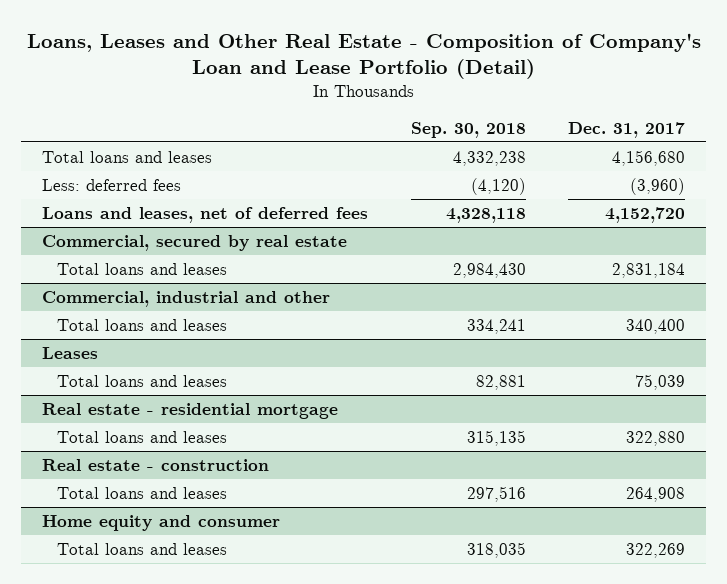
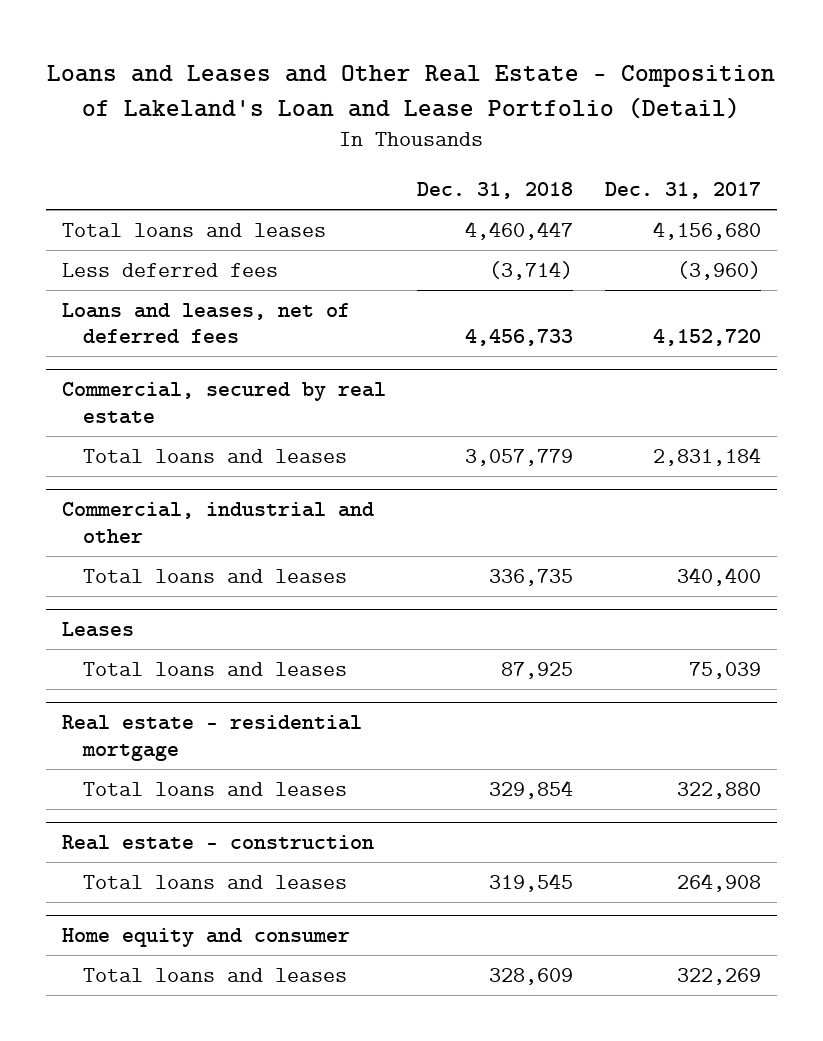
- Loans, Leases and Other Real Estate - Composition of Company's Loan and Lease Portfolio (Detail)
+ Loans and Leases and Other Real Estate - Composition of Lakeland's Loan and Lease Portfolio (Detail)
- | Sep. 30, 2018 | Dec. 31, 2017
+ | Dec. 31, 2018 | Dec. 31, 2017
- Less: deferred fees | (4,120) | (3,960)
+ Less deferred fees | (3,714) | (3,960)

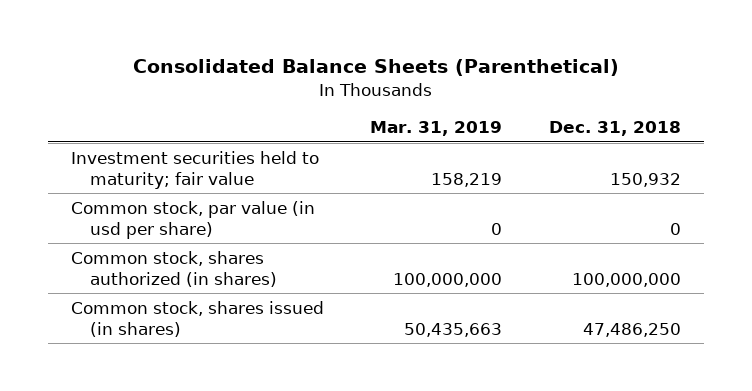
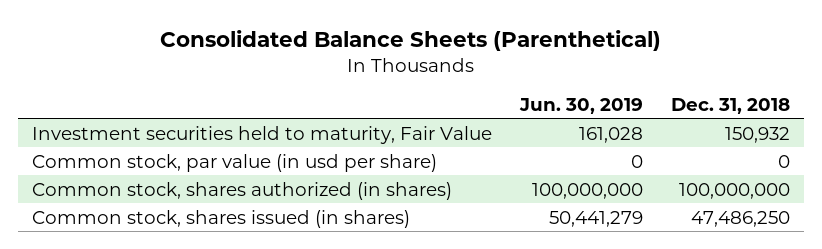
- | Mar. 31, 2019 | Dec. 31, 2018
+ | Jun. 30, 2019 | Dec. 31, 2018
- Investment securities held to maturity; fair value | 158,219 | 150,932
+ Investment securities held to maturity, Fair Value | 161,028 | 150,932

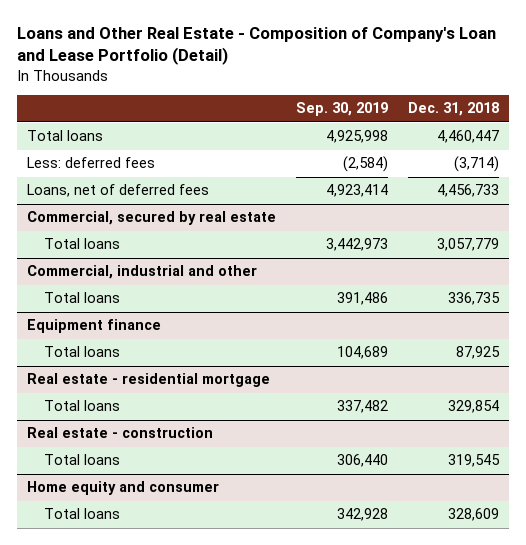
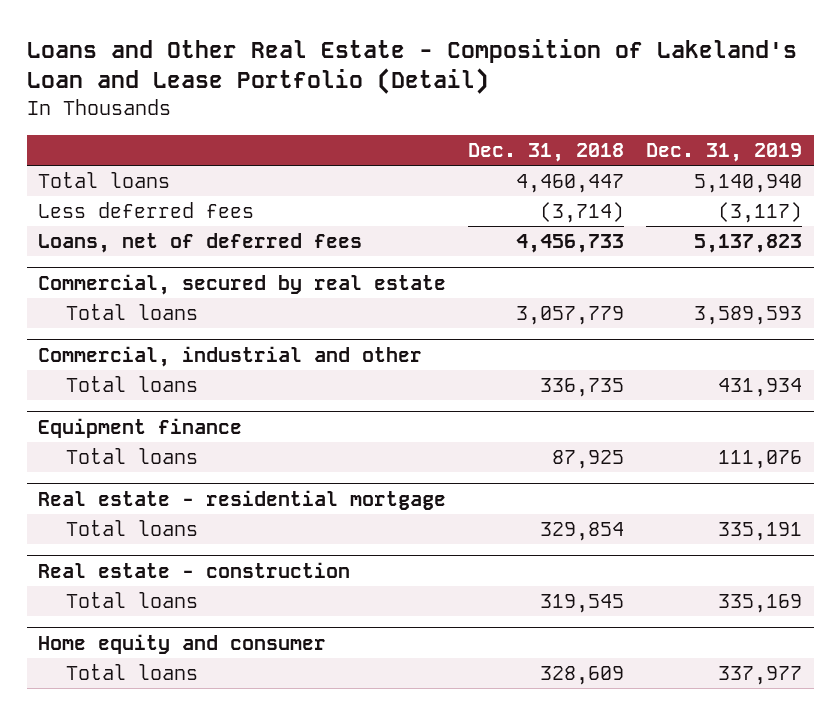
- Loans and Other Real Estate - Composition of Company's Loan and Lease Portfolio (Detail)
+ Loans and Other Real Estate - Composition of Lakeland's Loan and Lease Portfolio (Detail)
- | Sep. 30, 2019 | Dec. 31, 2018
+ | Dec. 31, 2018 | Dec. 31, 2019
- Less: deferred fees | (2,584) | (3,714)
+ Less deferred fees | (3,714) | (3,117)

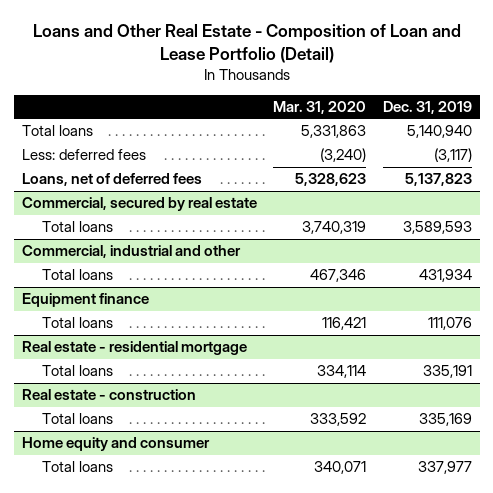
- Loans and Other Real Estate - Composition of Lakeland's Loan and Lease Portfolio (Detail)
+ Loans and Other Real Estate - Composition of Loan and Lease Portfolio (Detail)
- | Dec. 31, 2018 | Dec. 31, 2019
+ | Mar. 31, 2020 | Dec. 31, 2019
- Less deferred fees | (3,714) | (3,117)
+ Less: deferred fees | (3,240) | (3,117)

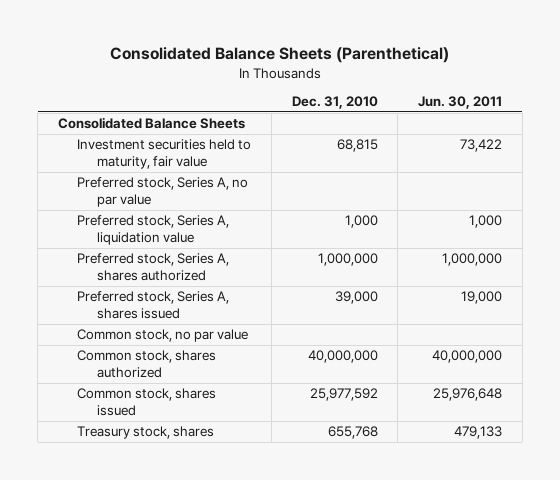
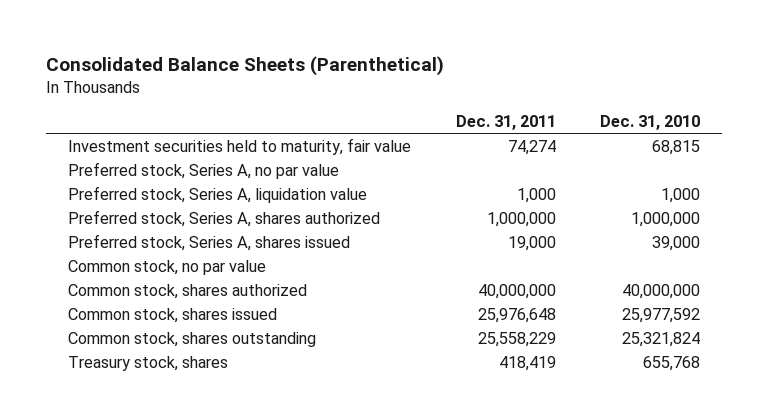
- | Dec. 31, 2010 | Jun. 30, 2011
+ | Dec. 31, 2011 | Dec. 31, 2010
- Consolidated Balance Sheets
+ Common stock, shares outstanding | 25,558,229 | 25,321,824

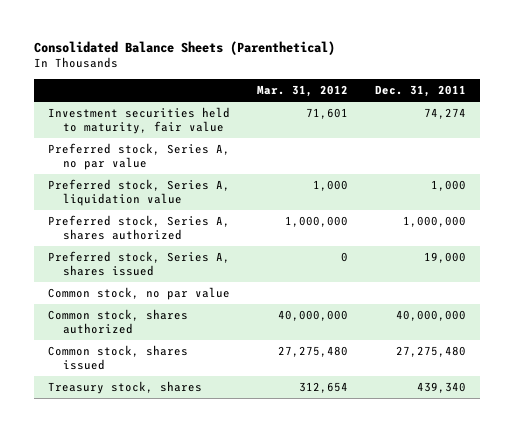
- | Dec. 31, 2011 | Dec. 31, 2010
+ | Mar. 31, 2012 | Dec. 31, 2011
- Common stock, shares issued | 25,976,648 | 25,977,592
- Common stock, shares outstanding | 25,558,229 | 25,321,824
- Treasury stock, shares | 418,419 | 655,768
+ Common stock, shares issued | 27,275,480 | 27,275,480
+ Treasury stock, shares | 312,654 | 439,340

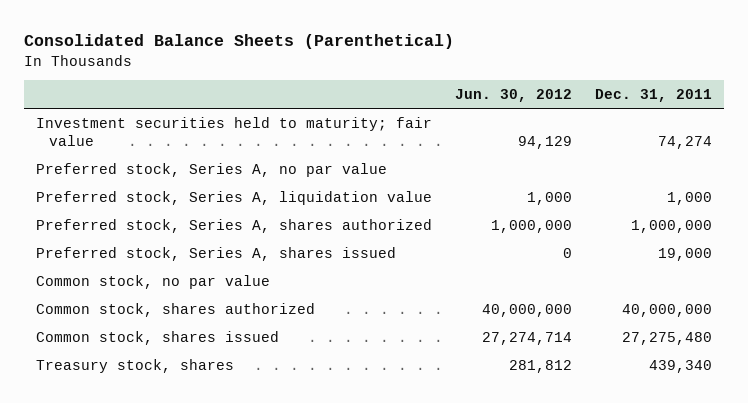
- | Mar. 31, 2012 | Dec. 31, 2011
+ | Jun. 30, 2012 | Dec. 31, 2011
- Investment securities held to maturity, fair value | 71,601 | 74,274
+ Investment securities held to maturity; fair value | 94,129 | 74,274

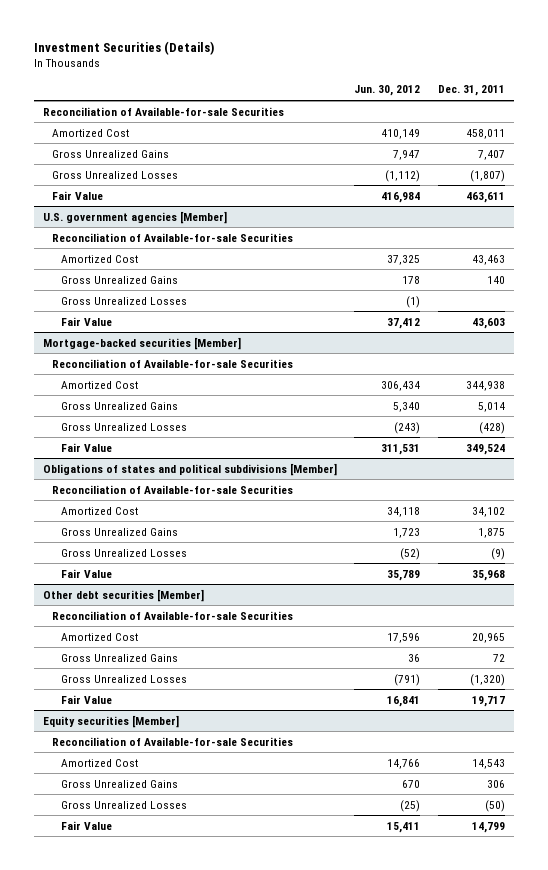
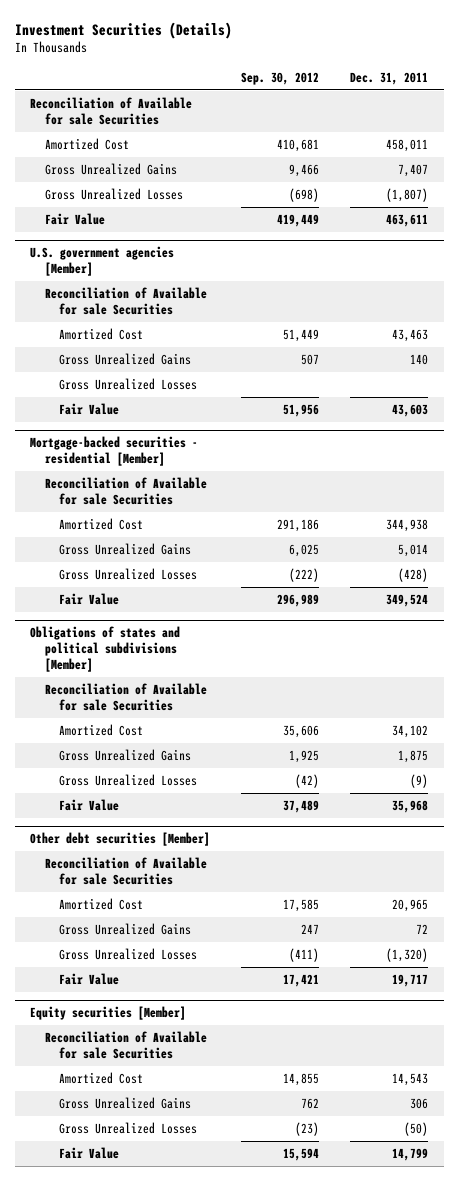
- | Jun. 30, 2012 | Dec. 31, 2011
+ | Sep. 30, 2012 | Dec. 31, 2011
- Reconciliation of Available-for-sale Securities
+ Reconciliation of Available for sale Securities
@ U.S. government agencies [Member]
- Reconciliation of Available-for-sale Securities
+ Reconciliation of Available for sale Securities
- Mortgage-backed securities [Member]
- Reconciliation of Available-for-sale Securities
+ Mortgage-backed securities - residential [Member]
+ Reconciliation of Available for sale Securities
@ Obligations of states and political subdivisions [Member]
- Reconciliation of Available-for-sale Securities
+ Reconciliation of Available for sale Securities
@ Other debt securities [Member]
- Reconciliation of Available-for-sale Securities
+ Reconciliation of Available for sale Securities
@ Equity securities [Member]
- Reconciliation of Available-for-sale Securities
+ Reconciliation of Available for sale Securities

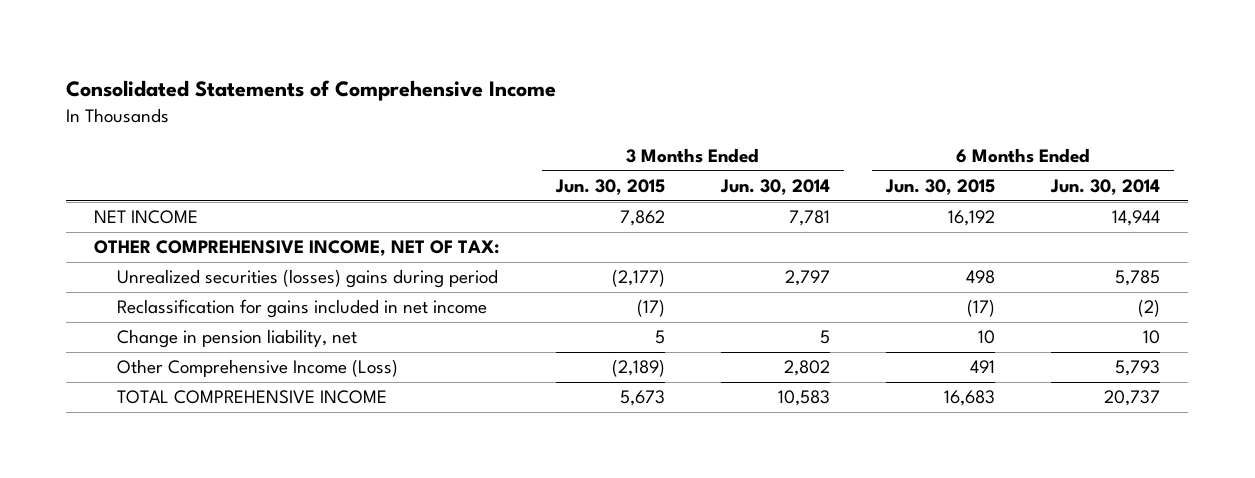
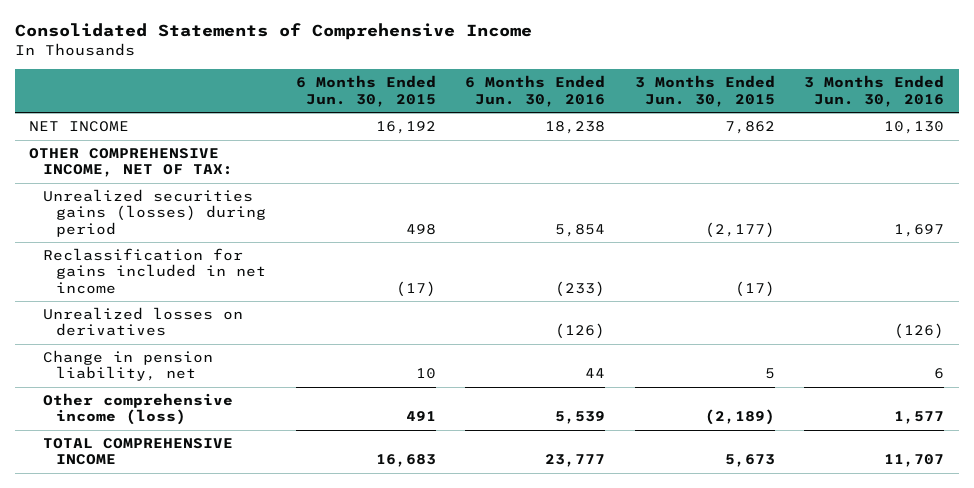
- | 3 Months Ended Jun. 30, 2015 | 3 Months Ended Jun. 30, 2014 | 6 Months Ended Jun. 30, 2015 | 6 Months Ended Jun. 30, 2014
+ | 6 Months Ended Jun. 30, 2015 | 6 Months Ended Jun. 30, 2016 | 3 Months Ended Jun. 30, 2015 | 3 Months Ended Jun. 30, 2016
- Unrealized securities (losses) gains during period | (2,177) | 2,797 | 498 | 5,785
+ Unrealized securities gains (losses) during period | 498 | 5,854 | (2,177) | 1,697
+ Unrealized losses on derivatives | | (126) | | (126)
- Other Comprehensive Income (Loss) | (2,189) | 2,802 | 491 | 5,793
+ Other comprehensive income (loss) | 491 | 5,539 | (2,189) | 1,577

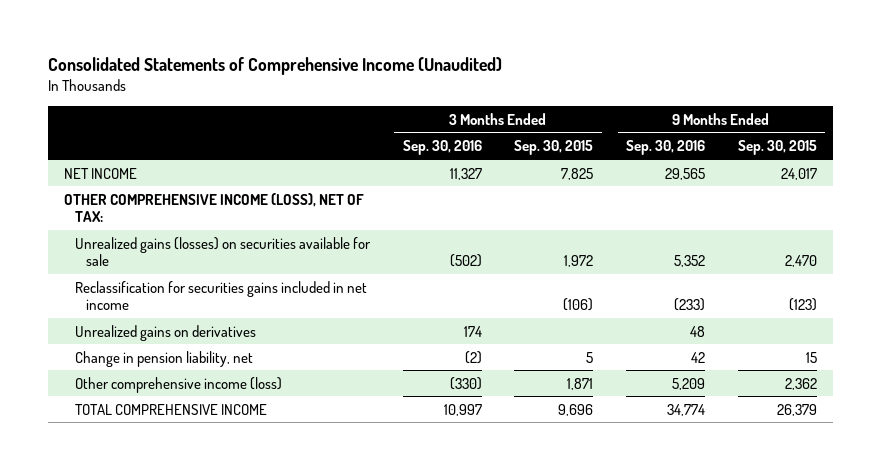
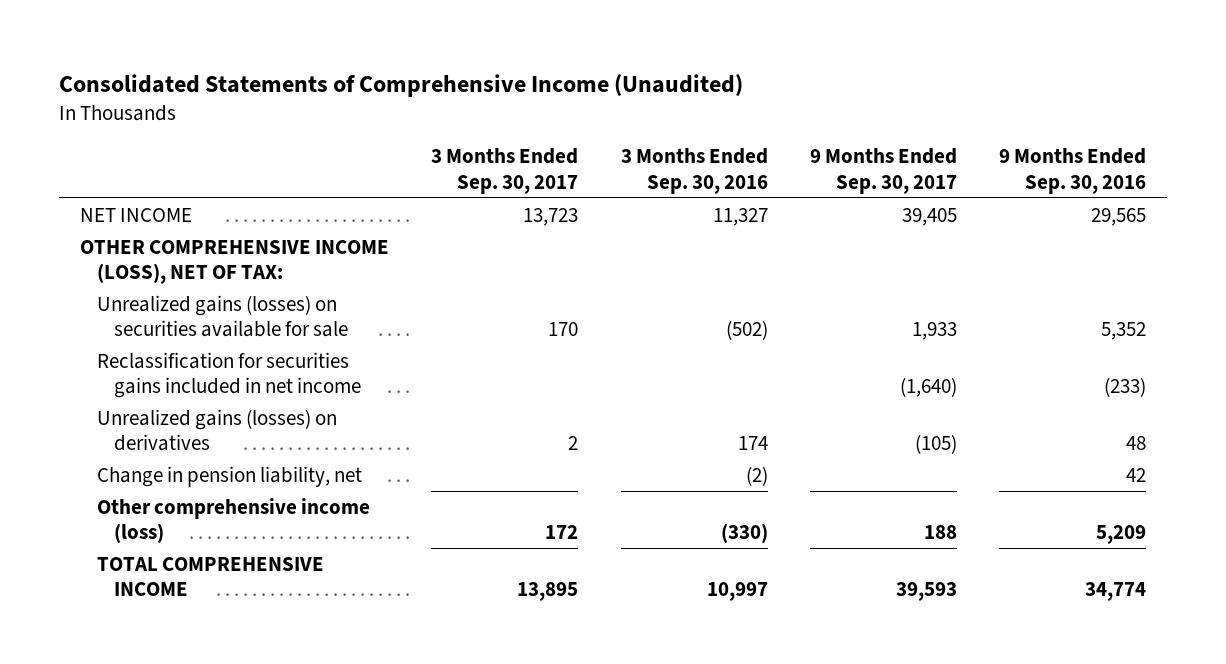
- | 3 Months Ended Sep. 30, 2016 | 3 Months Ended Sep. 30, 2015 | 9 Months Ended Sep. 30, 2016 | 9 Months Ended Sep. 30, 2015
+ | 3 Months Ended Sep. 30, 2017 | 3 Months Ended Sep. 30, 2016 | 9 Months Ended Sep. 30, 2017 | 9 Months Ended Sep. 30, 2016
- Unrealized gains on derivatives | 174 | | 48 |
+ Unrealized gains (losses) on derivatives | 2 | 174 | (105) | 48

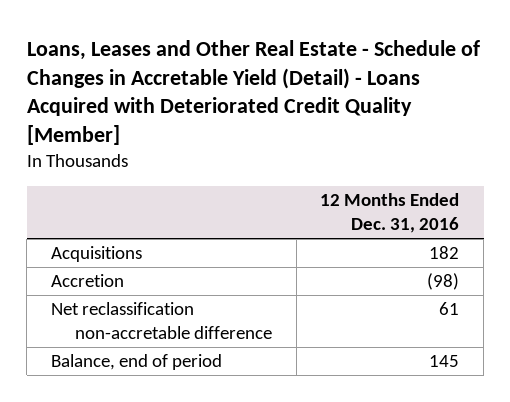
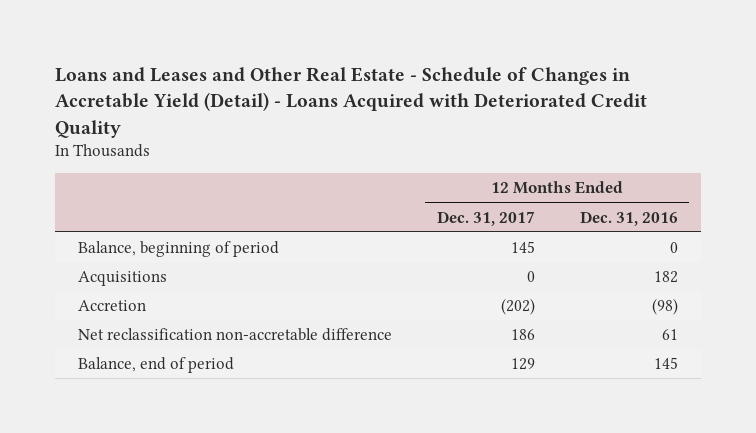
- Loans, Leases and Other Real Estate - Schedule of Changes in Accretable Yield (Detail) - Loans Acquired with Deteriorated Credit Quality [Member]
+ Loans and Leases and Other Real Estate - Schedule of Changes in Accretable Yield (Detail) - Loans Acquired with Deteriorated Credit Quality
- | 12 Months Ended Dec. 31, 2016
+ | 12 Months Ended Dec. 31, 2017 | 12 Months Ended Dec. 31, 2016
+ Balance, beginning of period | 145 | 0

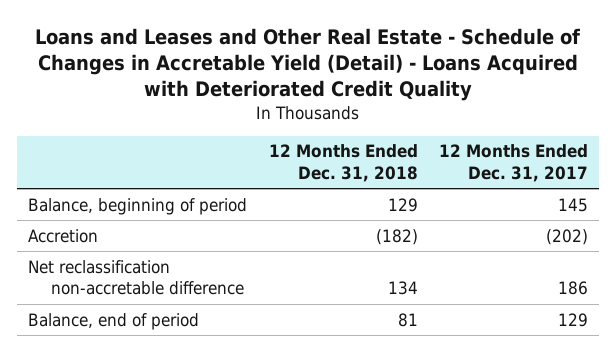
- | 12 Months Ended Dec. 31, 2017 | 12 Months Ended Dec. 31, 2016
+ | 12 Months Ended Dec. 31, 2018 | 12 Months Ended Dec. 31, 2017
- Acquisitions | 0 | 182

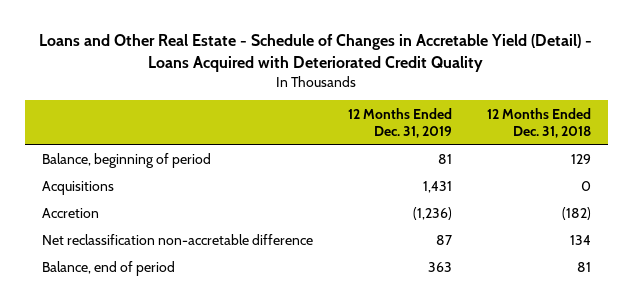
- Loans and Leases and Other Real Estate - Schedule of Changes in Accretable Yield (Detail) - Loans Acquired with Deteriorated Credit Quality
+ Loans and Other Real Estate - Schedule of Changes in Accretable Yield (Detail) - Loans Acquired with Deteriorated Credit Quality
- | 12 Months Ended Dec. 31, 2018 | 12 Months Ended Dec. 31, 2017
+ | 12 Months Ended Dec. 31, 2019 | 12 Months Ended Dec. 31, 2018
+ Acquisitions | 1,431 | 0

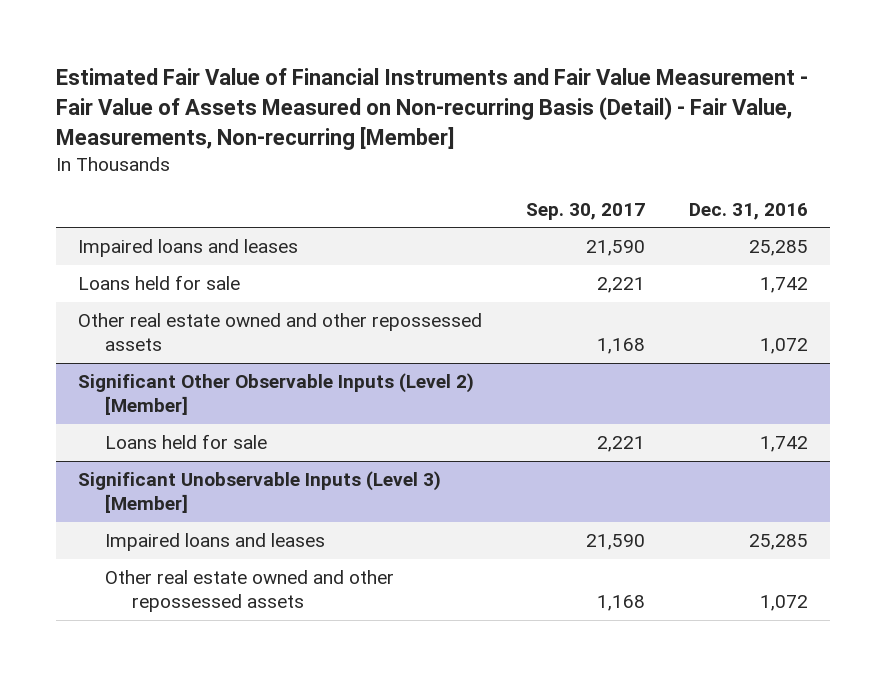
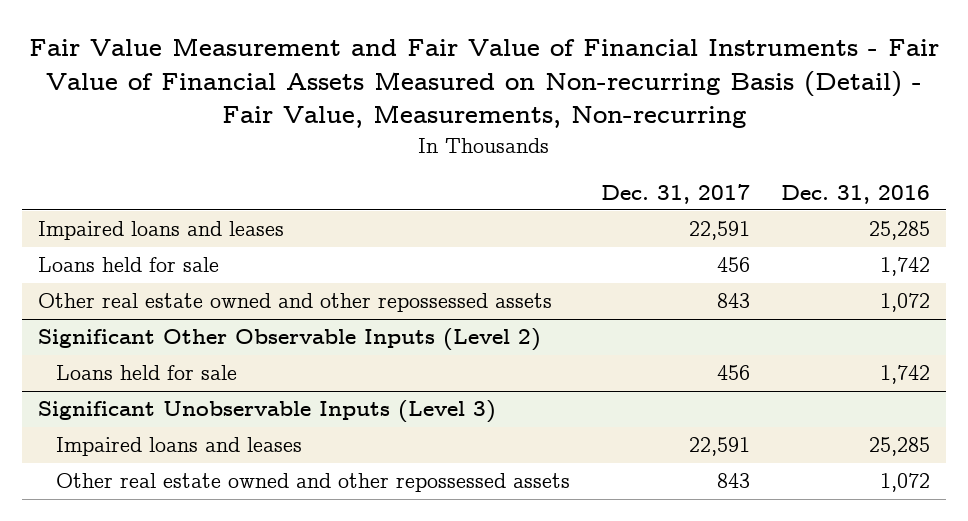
- Estimated Fair Value of Financial Instruments and Fair Value Measurement - Fair Value of Assets Measured on Non-recurring Basis (Detail) - Fair Value, Measurements, Non-recurring [Member]
+ Fair Value Measurement and Fair Value of Financial Instruments - Fair Value of Financial Assets Measured on Non-recurring Basis (Detail) - Fair Value, Measurements, Non-recurring
- | Sep. 30, 2017 | Dec. 31, 2016
+ | Dec. 31, 2017 | Dec. 31, 2016
- Significant Other Observable Inputs (Level 2) [Member]
+ Significant Other Observable Inputs (Level 2)
- Significant Unobservable Inputs (Level 3) [Member]
+ Significant Unobservable Inputs (Level 3)

